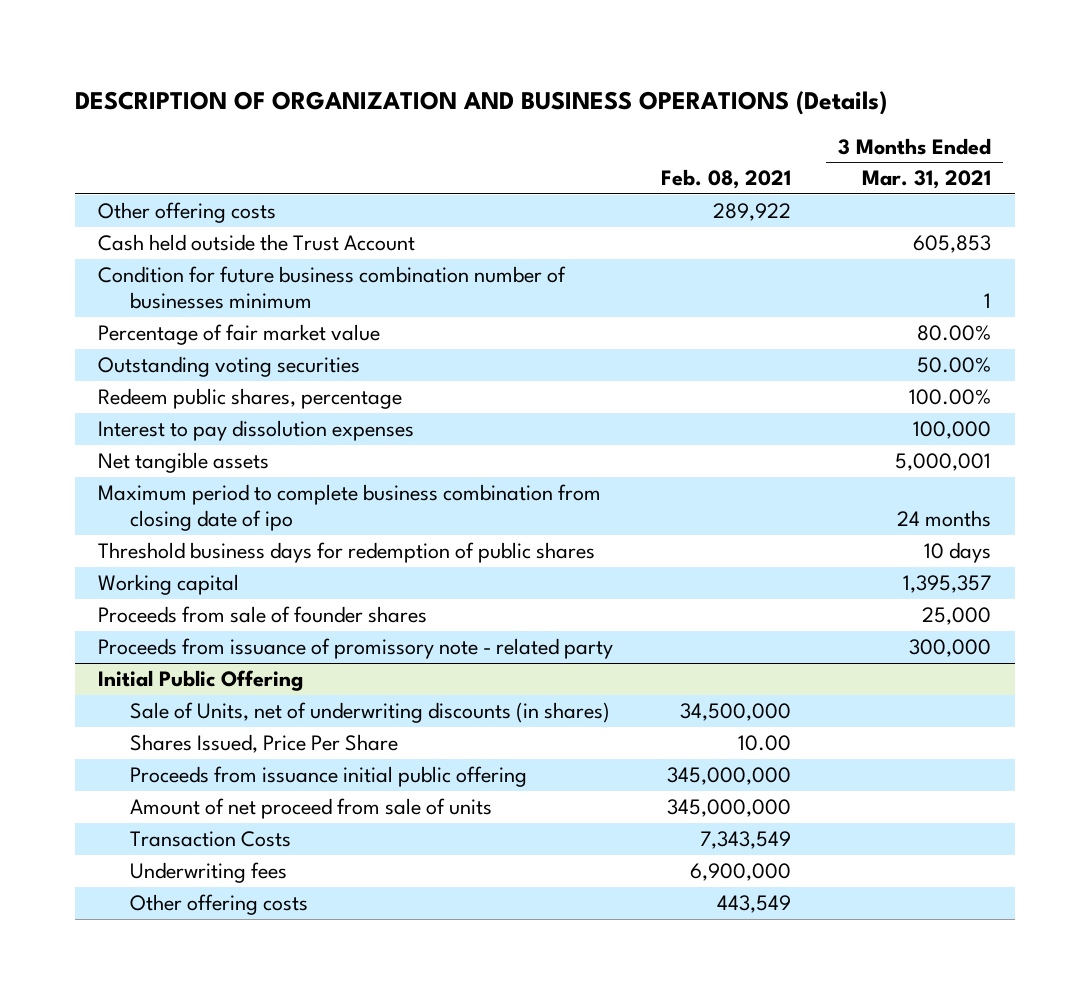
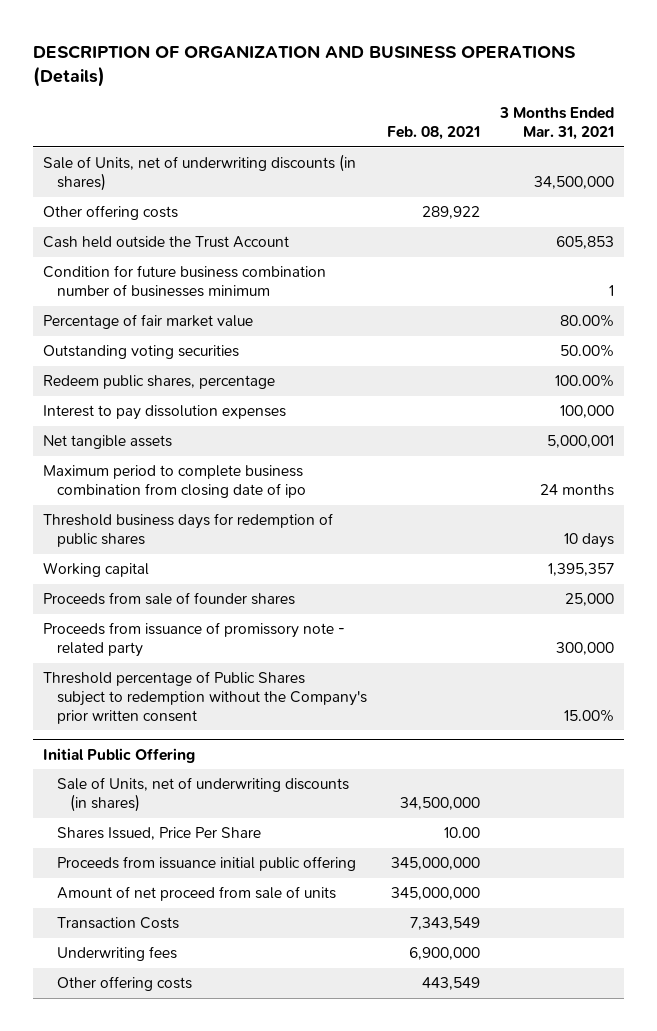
+ Sale of Units, net of underwriting discounts (in shares) | | 34,500,000
+ Threshold percentage of Public Shares subject to redemption without the Company's prior written consent | | 15.00%

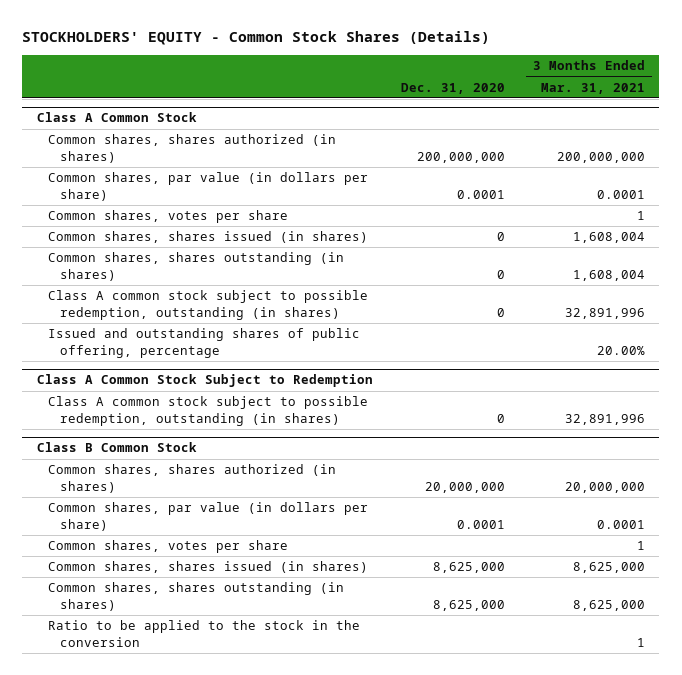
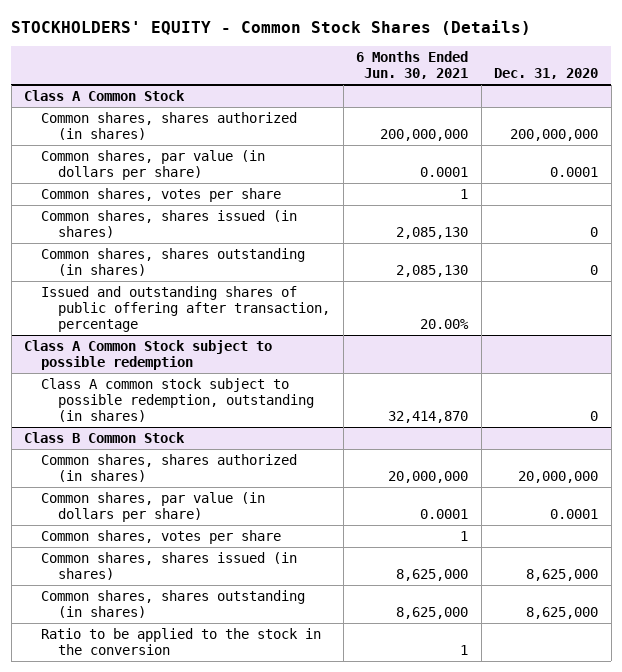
- | Dec. 31, 2020 | 3 Months Ended Mar. 31, 2021
+ | 6 Months Ended Jun. 30, 2021 | Dec. 31, 2020
@ Class A Common Stock
- Class A common stock subject to possible redemption, outstanding (in shares) | 0 | 32,891,996
- Issued and outstanding shares of public offering, percentage | | 20.00%
- Class A Common Stock Subject to Redemption
@ Class A Common Stock
+ Issued and outstanding shares of public offering after transaction, percentage | 20.00% |
+ Class A Common Stock subject to possible redemption

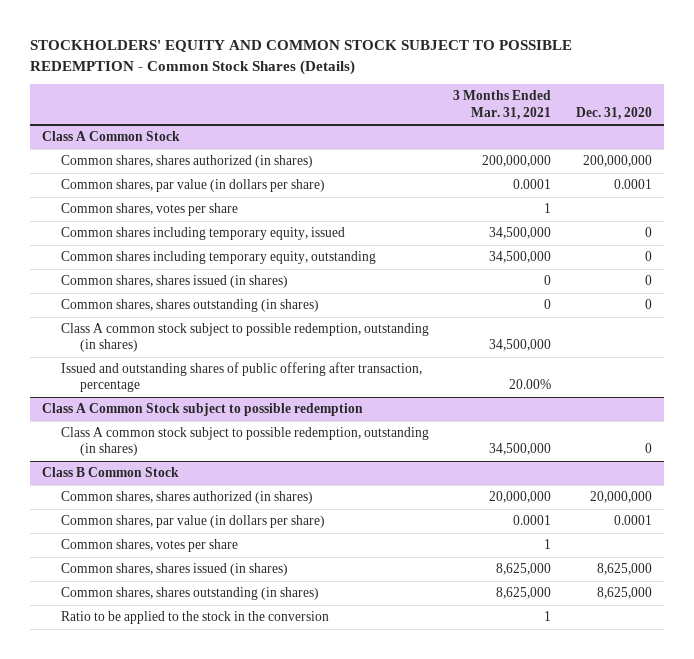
- STOCKHOLDERS' EQUITY - Common Stock Shares (Details)
+ STOCKHOLDERS' EQUITY AND COMMON STOCK SUBJECT TO POSSIBLE REDEMPTION - Common Stock Shares (Details)
- | 6 Months Ended Jun. 30, 2021 | Dec. 31, 2020
+ | 3 Months Ended Mar. 31, 2021 | Dec. 31, 2020
@ Class A Common Stock
+ Common shares including temporary equity, issued | 34,500,000 | 0
+ Common shares including temporary equity, outstanding | 34,500,000 | 0
+ Class A common stock subject to possible redemption, outstanding (in shares) | 34,500,000 |

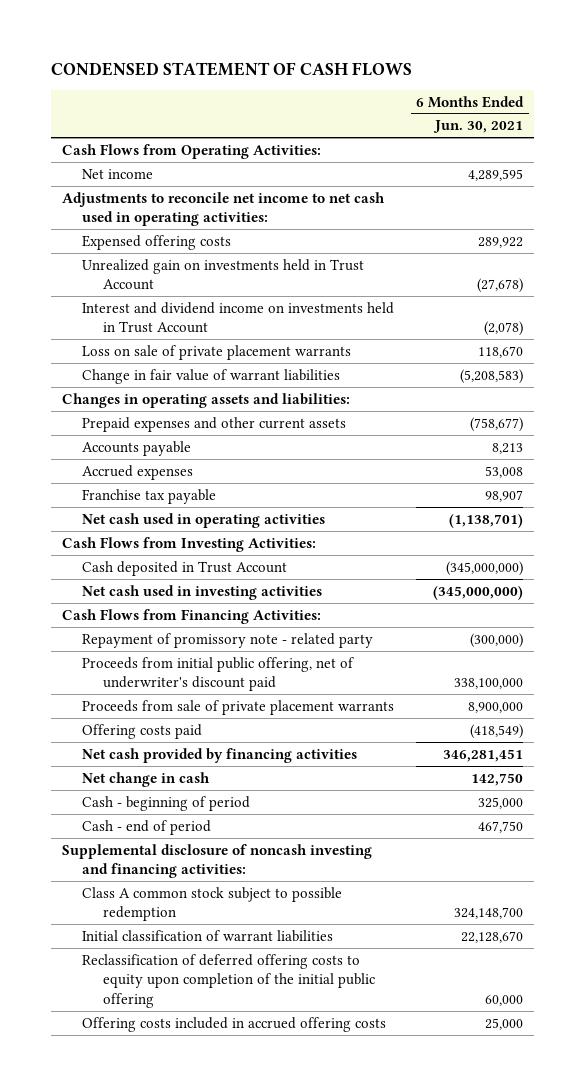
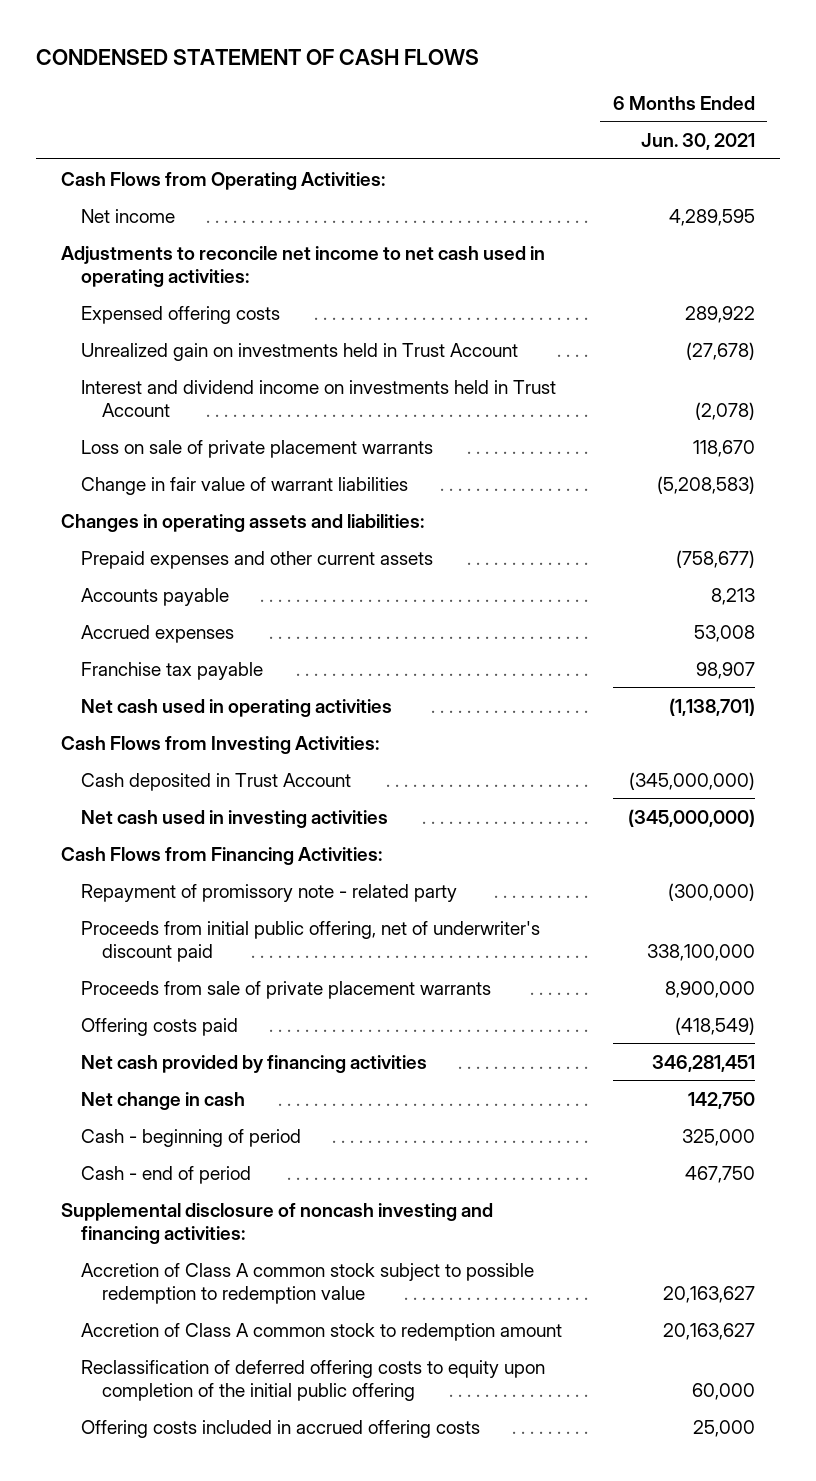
- Class A common stock subject to possible redemption | 324,148,700
- Initial classification of warrant liabilities | 22,128,670
+ Accretion of Class A common stock subject to possible redemption to redemption value | 20,163,627
+ Accretion of Class A common stock to redemption amount | 20,163,627

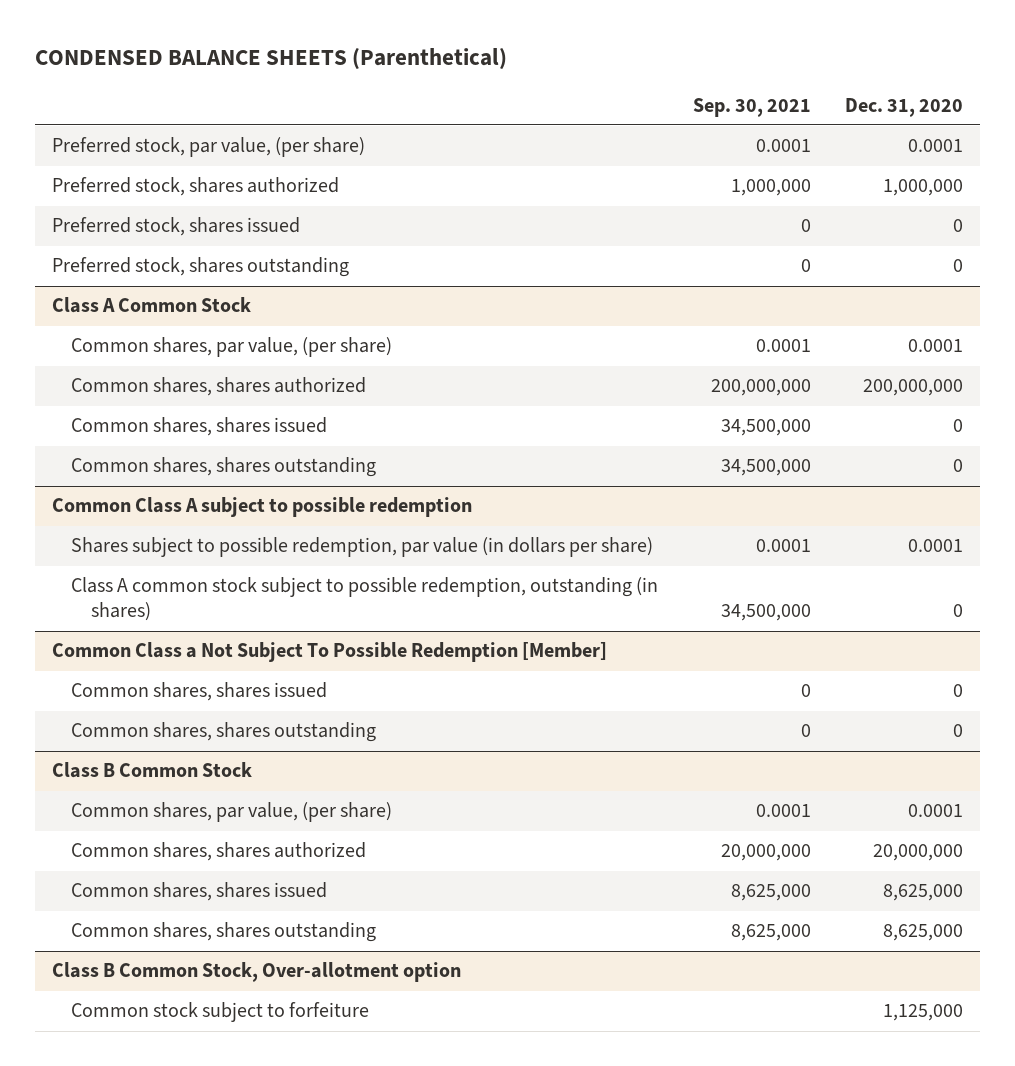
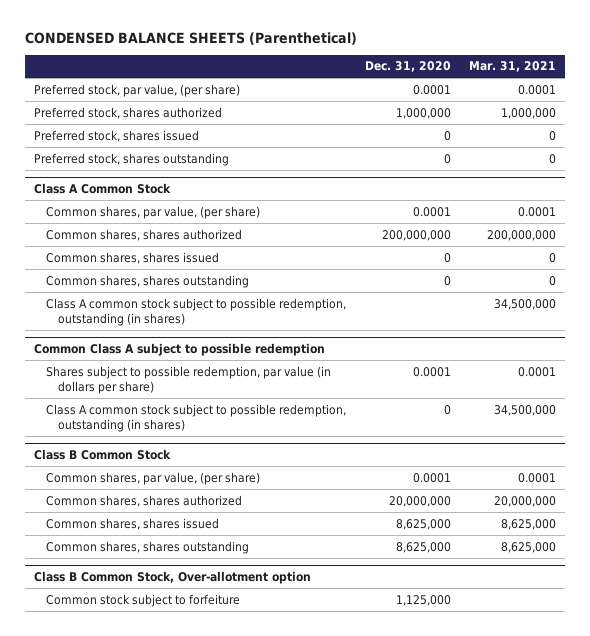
- | Sep. 30, 2021 | Dec. 31, 2020
+ | Dec. 31, 2020 | Mar. 31, 2021
@ Class A Common Stock
+ Class A common stock subject to possible redemption, outstanding (in shares) | | 34,500,000
- Common Class a Not Subject To Possible Redemption [Member]
- Common shares, shares issued | 0 | 0
- Common shares, shares outstanding | 0 | 0

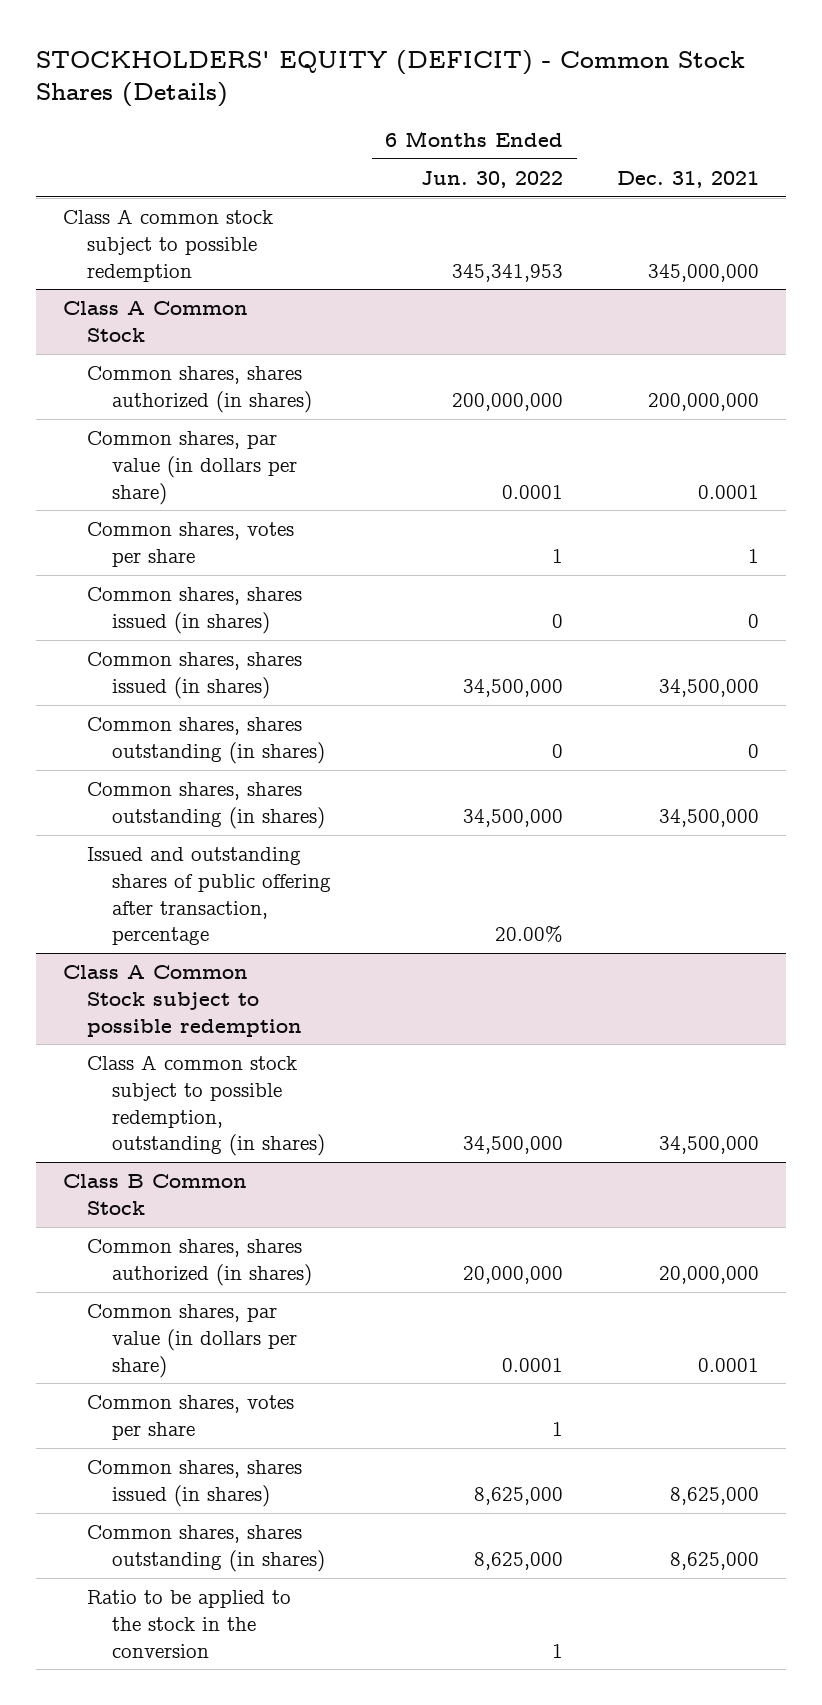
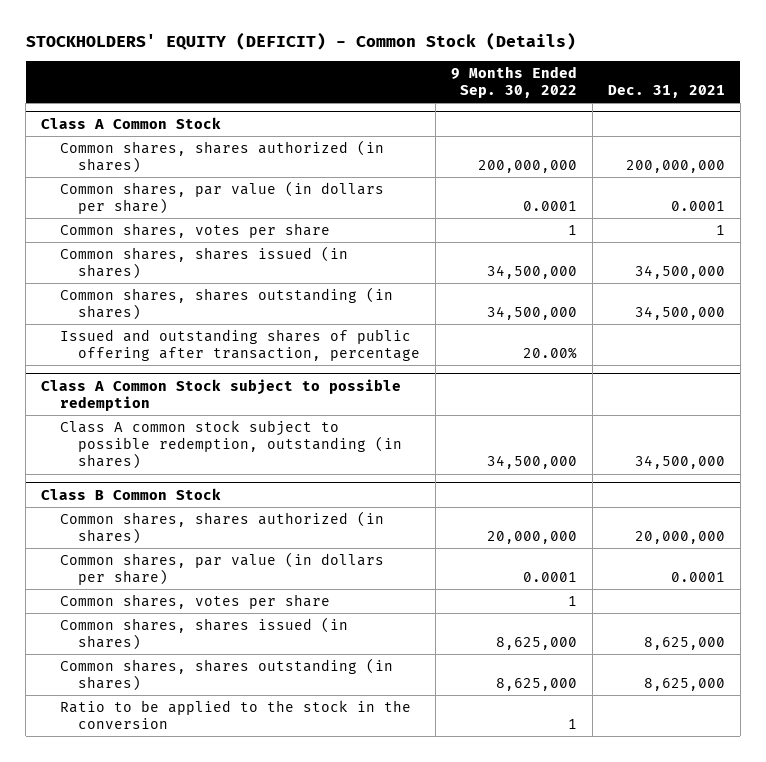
- STOCKHOLDERS' EQUITY (DEFICIT) - Common Stock Shares (Details)
+ STOCKHOLDERS' EQUITY (DEFICIT) - Common Stock (Details)
- | 6 Months Ended Jun. 30, 2022 | Dec. 31, 2021
+ | 9 Months Ended Sep. 30, 2022 | Dec. 31, 2021
- Class A common stock subject to possible redemption | 345,341,953 | 345,000,000
@ Class A Common Stock
- Common shares, shares issued (in shares) | 0 | 0
- Common shares, shares outstanding (in shares) | 0 | 0

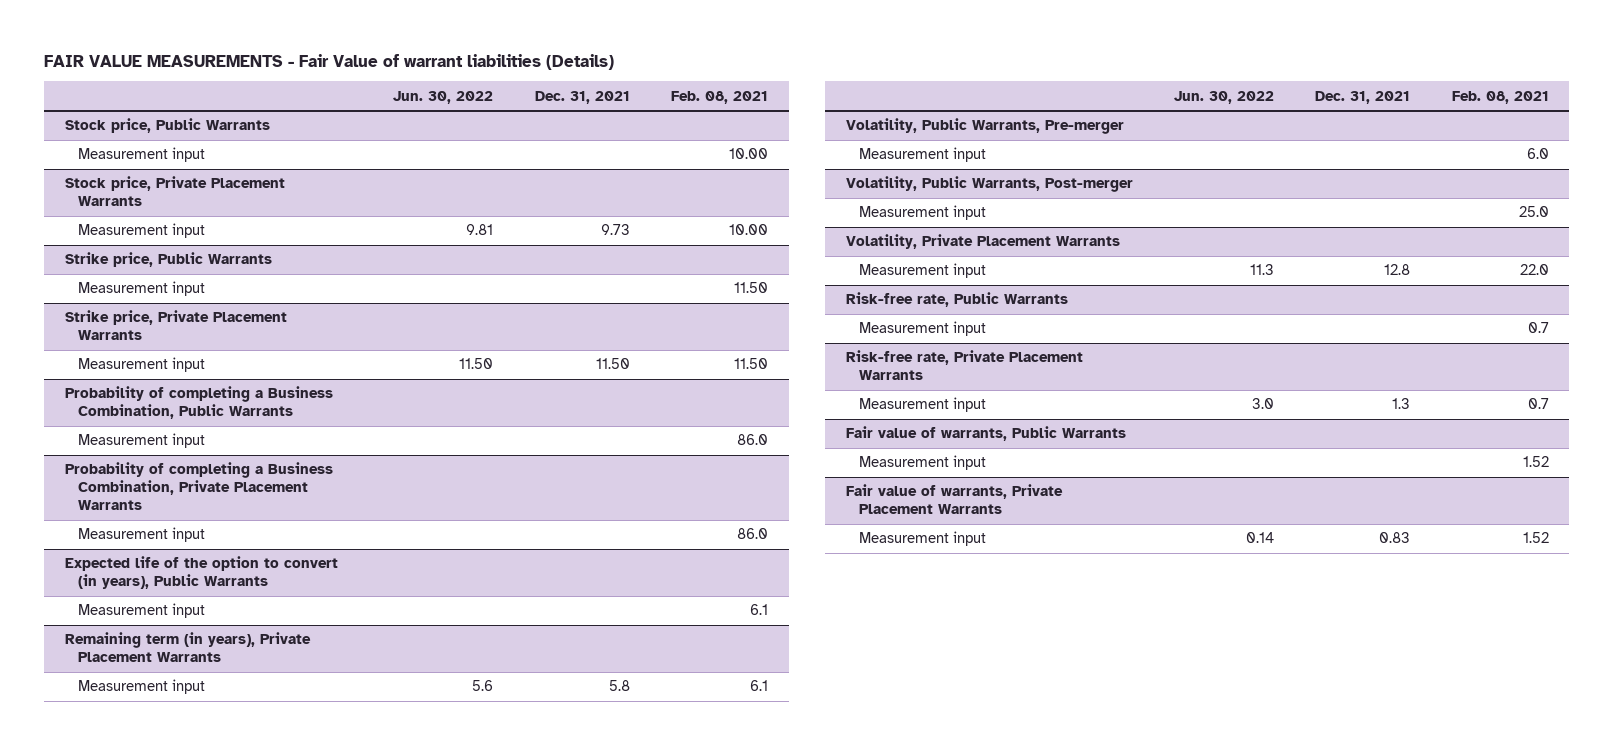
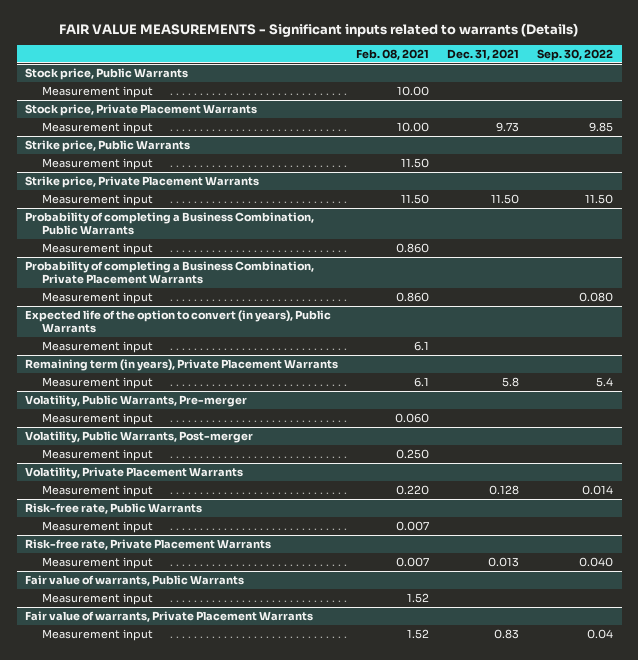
- FAIR VALUE MEASUREMENTS - Fair Value of warrant liabilities (Details)
+ FAIR VALUE MEASUREMENTS - Significant inputs related to warrants (Details)
- | Jun. 30, 2022 | Dec. 31, 2021 | Feb. 08, 2021
+ | Feb. 08, 2021 | Dec. 31, 2021 | Sep. 30, 2022
@ Probability of completing a Business Combination, Public Warrants
- Measurement input | | | 86.0
+ Measurement input | 0.860 | |
@ Probability of completing a Business Combination, Private Placement Warrants
- Measurement input | | | 86.0
+ Measurement input | 0.860 | | 0.080
@ Volatility, Public Warrants, Pre-merger
- Measurement input | | | 6.0
+ Measurement input | 0.060 | |
@ Volatility, Public Warrants, Post-merger
- Measurement input | | | 25.0
+ Measurement input | 0.250 | |
@ Volatility, Private Placement Warrants
- Measurement input | 11.3 | 12.8 | 22.0
+ Measurement input | 0.220 | 0.128 | 0.014
@ Risk-free rate, Public Warrants
- Measurement input | | | 0.7
+ Measurement input | 0.007 | |
@ Risk-free rate, Private Placement Warrants
- Measurement input | 3.0 | 1.3 | 0.7
+ Measurement input | 0.007 | 0.013 | 0.040

